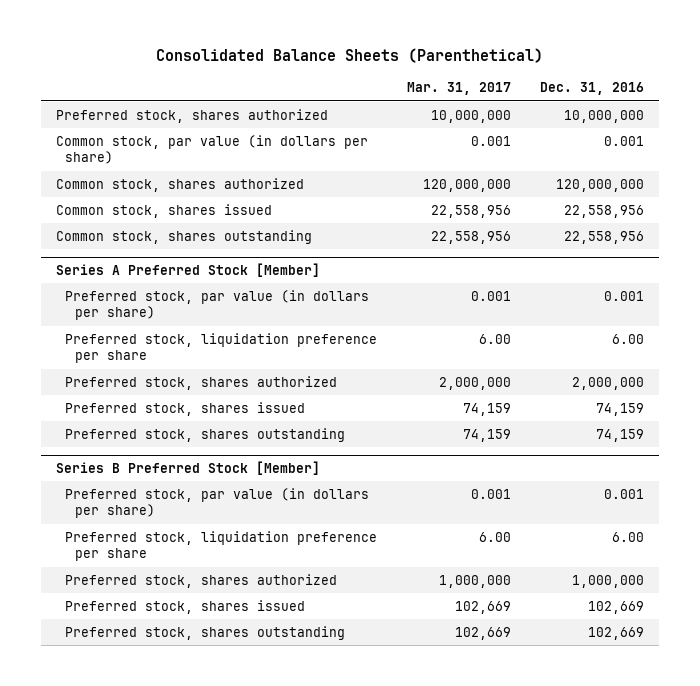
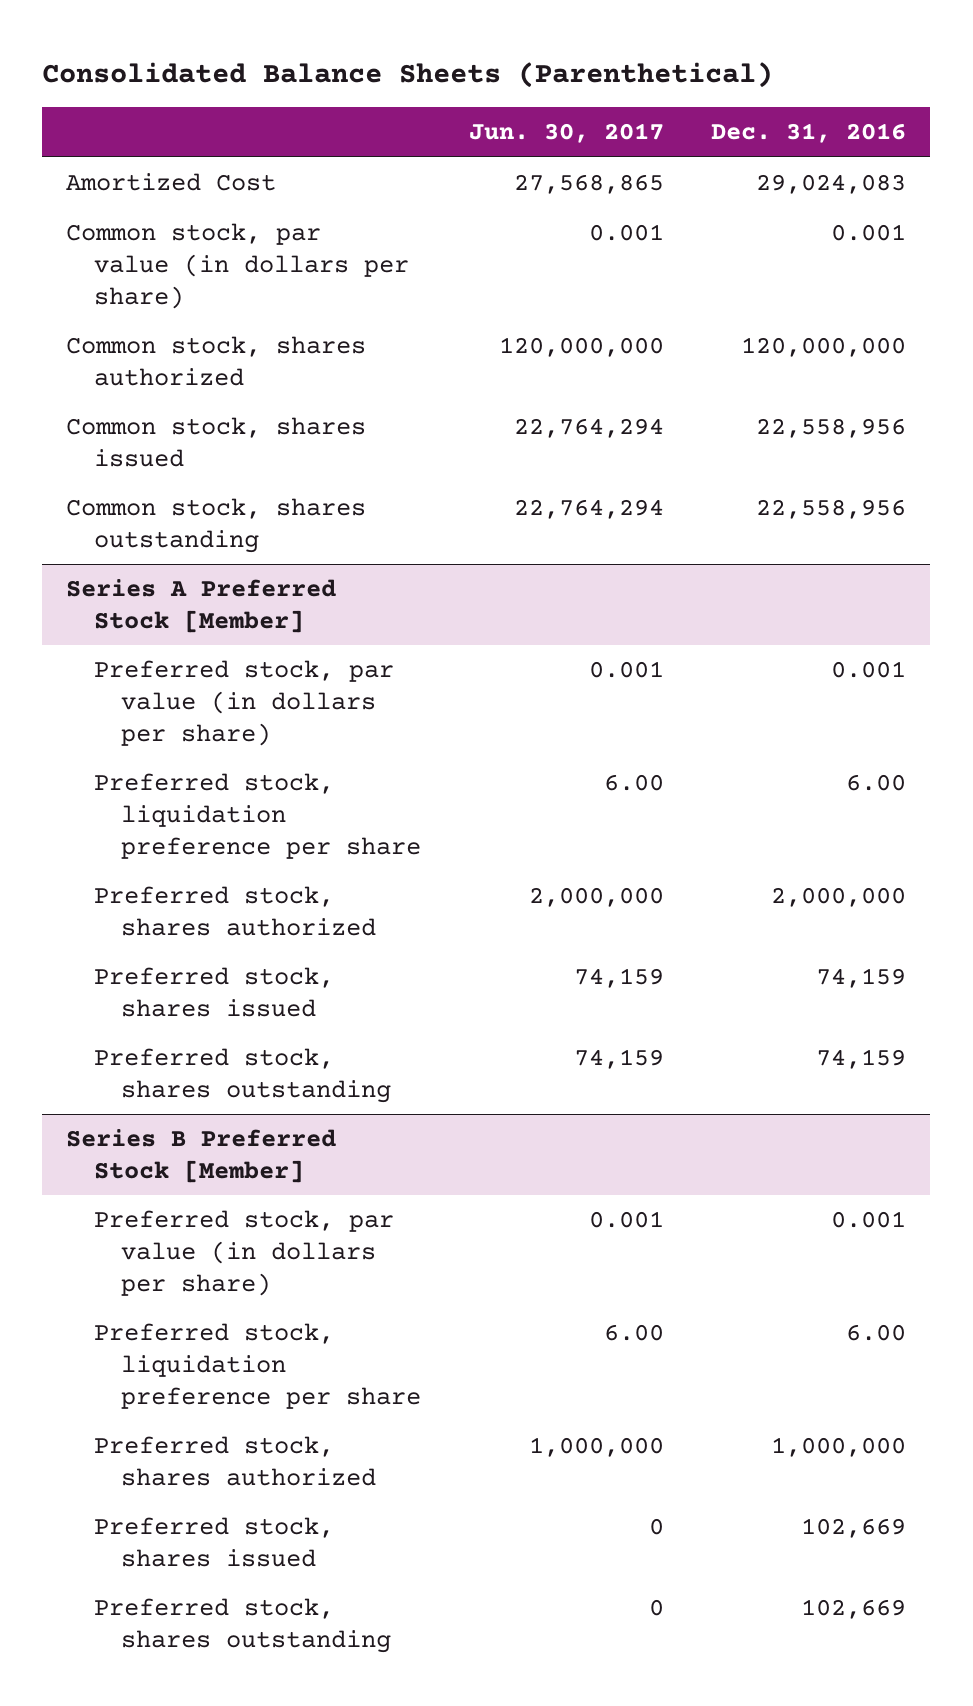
- | Mar. 31, 2017 | Dec. 31, 2016
+ | Jun. 30, 2017 | Dec. 31, 2016
- Preferred stock, shares authorized | 10,000,000 | 10,000,000
+ Amortized Cost | 27,568,865 | 29,024,083

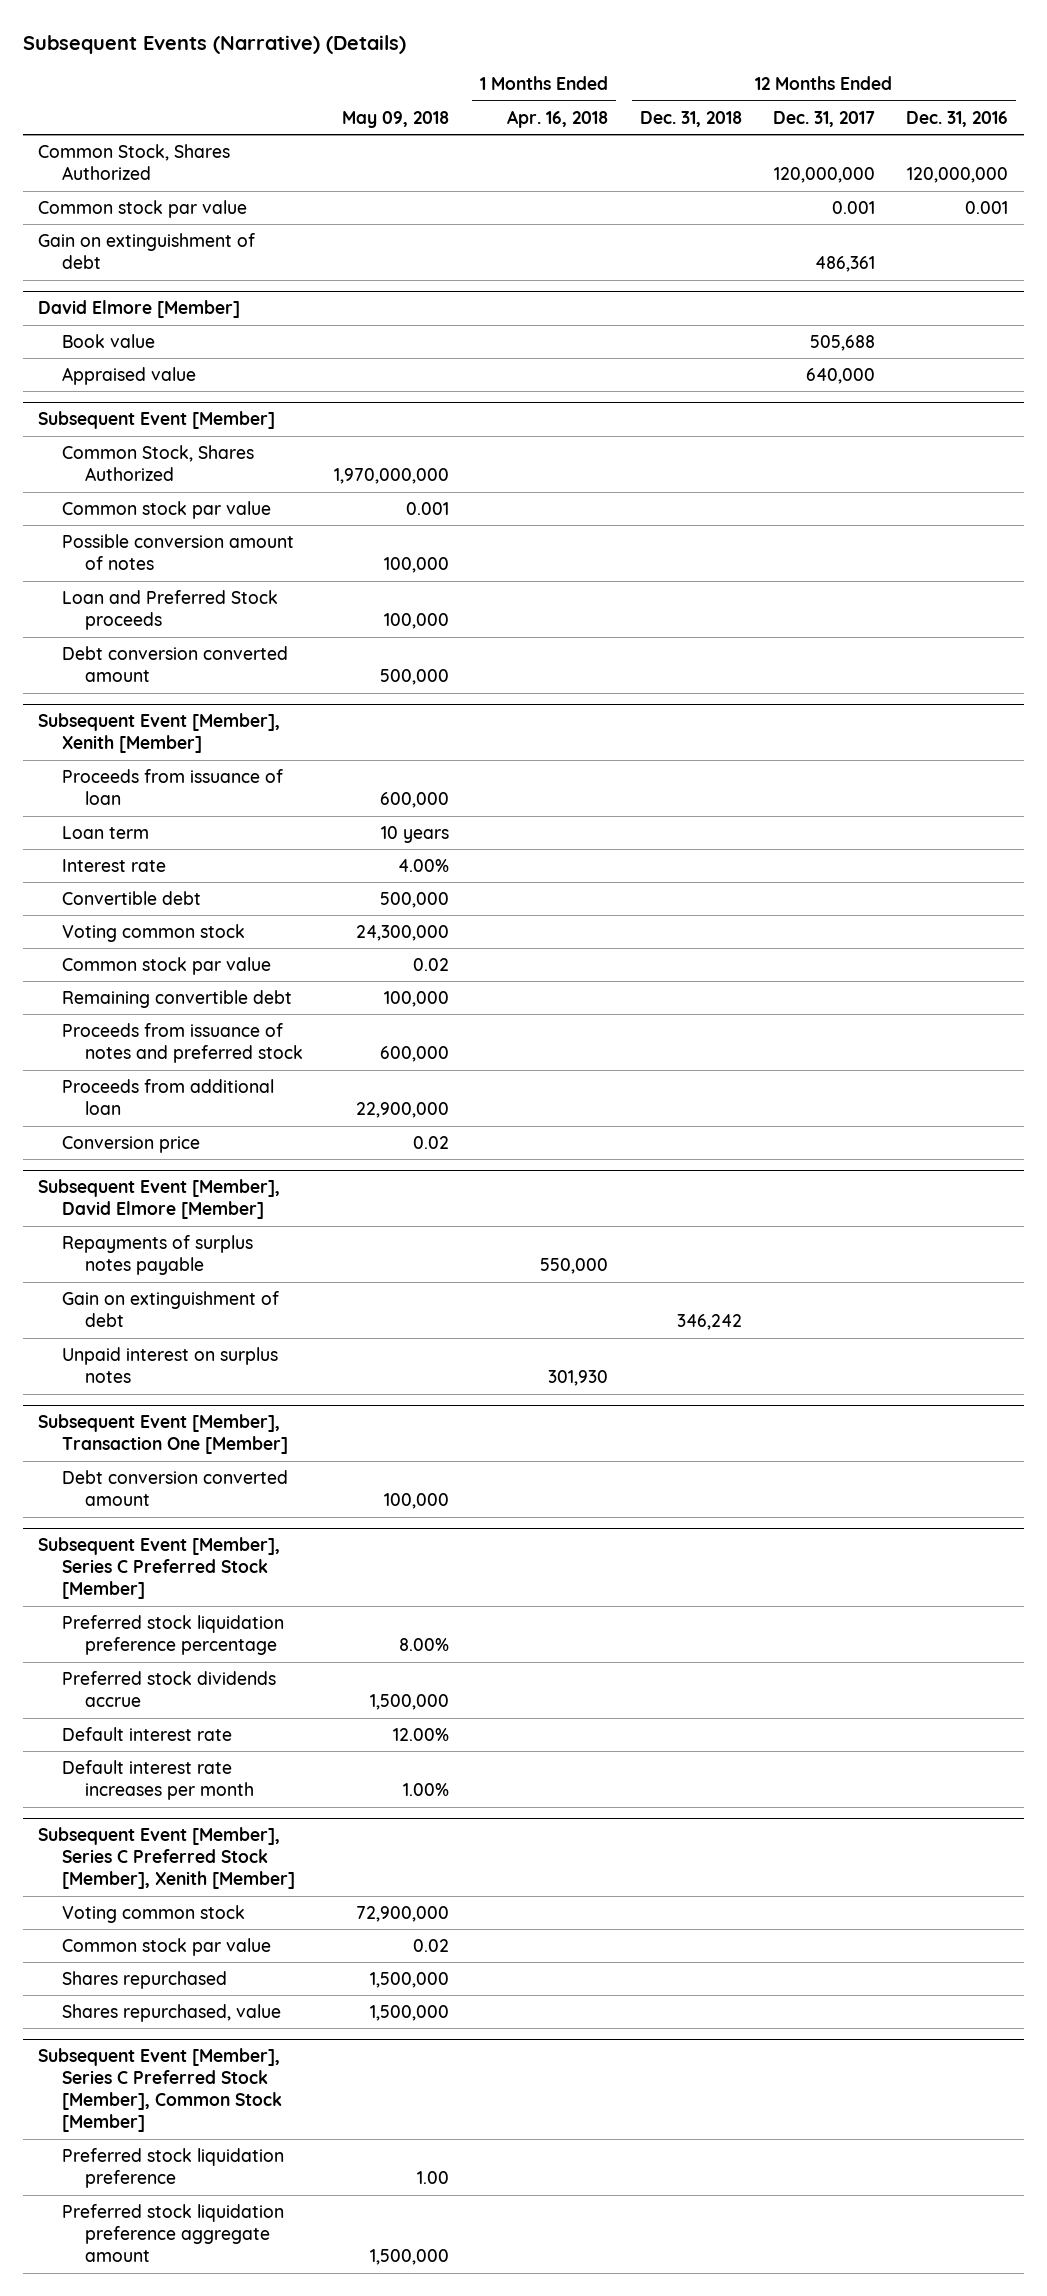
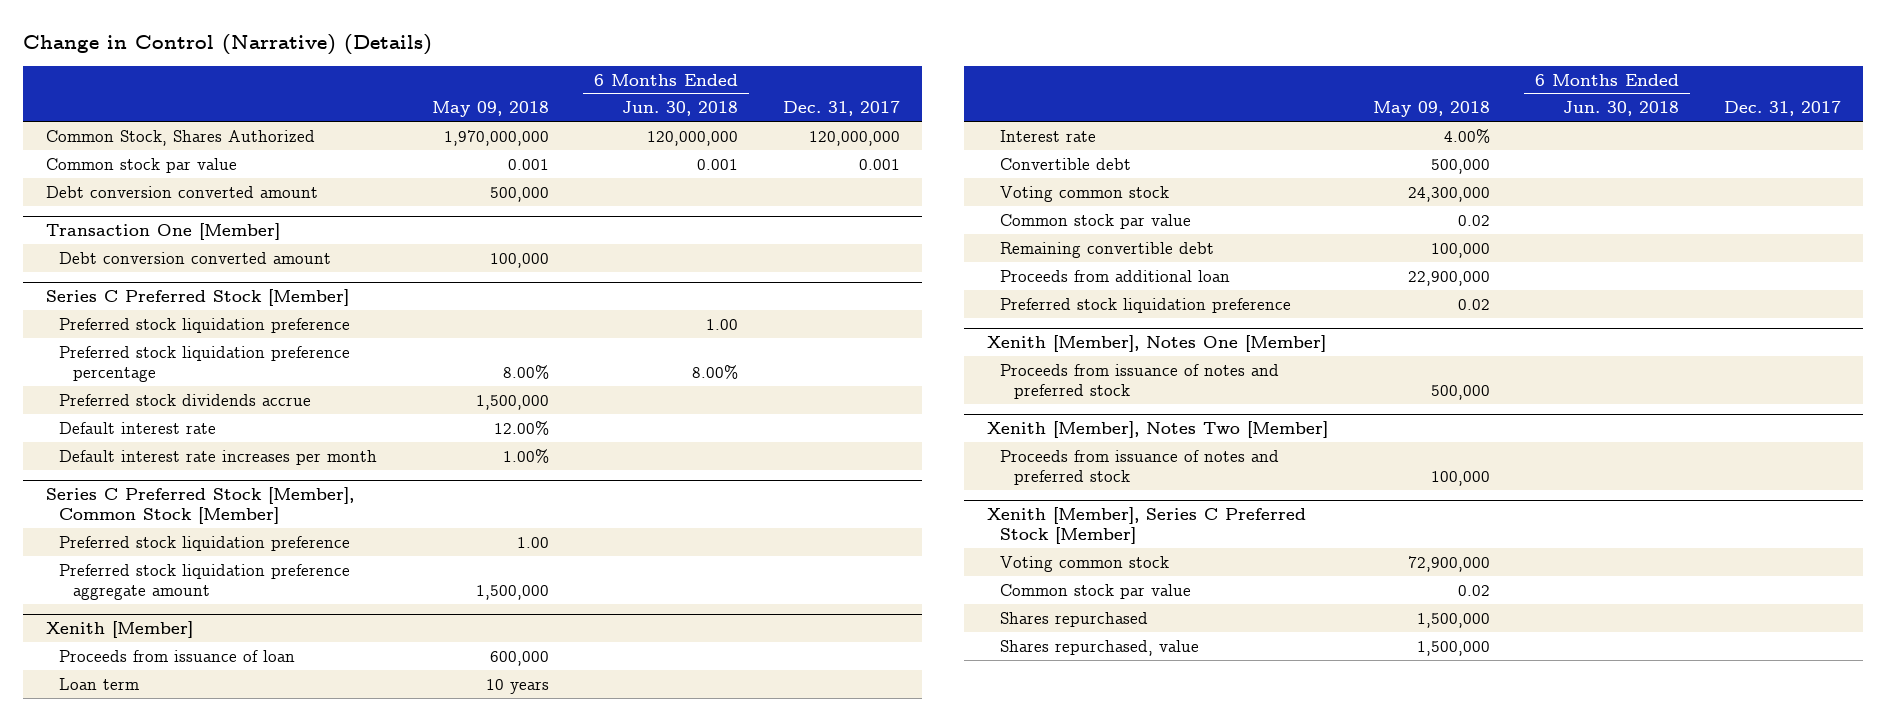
- Subsequent Events (Narrative) (Details)
+ Change in Control (Narrative) (Details)
- | May 09, 2018 | 1 Months Ended Apr. 16, 2018 | 12 Months Ended Dec. 31, 2018 | 12 Months Ended Dec. 31, 2017 | 12 Months Ended Dec. 31, 2016
+ | May 09, 2018 | 6 Months Ended Jun. 30, 2018 | Dec. 31, 2017
- Common Stock, Shares Authorized | | | | 120,000,000 | 120,000,000
- Common stock par value | | | | 0.001 | 0.001
- Gain on extinguishment of debt | | | | 486,361 |
- David Elmore [Member]
- Book value | | | | 505,688 |
- Appraised value | | | | 640,000 |
- Subsequent Event [Member]
- Possible conversion amount of notes | 100,000 | | | |
- Loan and Preferred Stock proceeds | 100,000 | | | |
- Subsequent Event [Member], Xenith [Member]
+ Transaction One [Member]
+ Debt conversion converted amount | 100,000 | |
+ Series C Preferred Stock [Member]
+ Preferred stock liquidation preference | | 1.00 |
+ Preferred stock liquidation preference percentage | 8.00% | 8.00% |
+ Preferred stock dividends accrue | 1,500,000 | |
+ Default interest rate | 12.00% | |
+ Default interest rate increases per month | 1.00% | |
+ Series C Preferred Stock [Member], Common Stock [Member]
+ Preferred stock liquidation preference | 1.00 | |
+ Preferred stock liquidation preference aggregate amount | 1,500,000 | |
+ Xenith [Member]
- Proceeds from issuance of notes and preferred stock | 600,000 | | | |
- Conversion price | 0.02 | | | |
- Subsequent Event [Member], David Elmore [Member]
- Repayments of surplus notes payable | | 550,000 | | |
- Gain on extinguishment of debt | | | 346,242 | |
- Unpaid interest on surplus notes | | 301,930 | | |
- Subsequent Event [Member], Transaction One [Member]
- Debt conversion converted amount | 100,000 | | | |
- Subsequent Event [Member], Series C Preferred Stock [Member]
- Preferred stock liquidation preference percentage | 8.00% | | | |
- Preferred stock dividends accrue | 1,500,000 | | | |
- Default interest rate | 12.00% | | | |
- Default interest rate increases per month | 1.00% | | | |
- Subsequent Event [Member], Series C Preferred Stock [Member], Xenith [Member]
+ Preferred stock liquidation preference | 0.02 | |
+ Xenith [Member], Notes One [Member]
+ Proceeds from issuance of notes and preferred stock | 500,000 | |
+ Xenith [Member], Notes Two [Member]
+ Proceeds from issuance of notes and preferred stock | 100,000 | |
+ Xenith [Member], Series C Preferred Stock [Member]
- Subsequent Event [Member], Series C Preferred Stock [Member], Common Stock [Member]
- Preferred stock liquidation preference | 1.00 | | | |
- Preferred stock liquidation preference aggregate amount | 1,500,000 | | | |

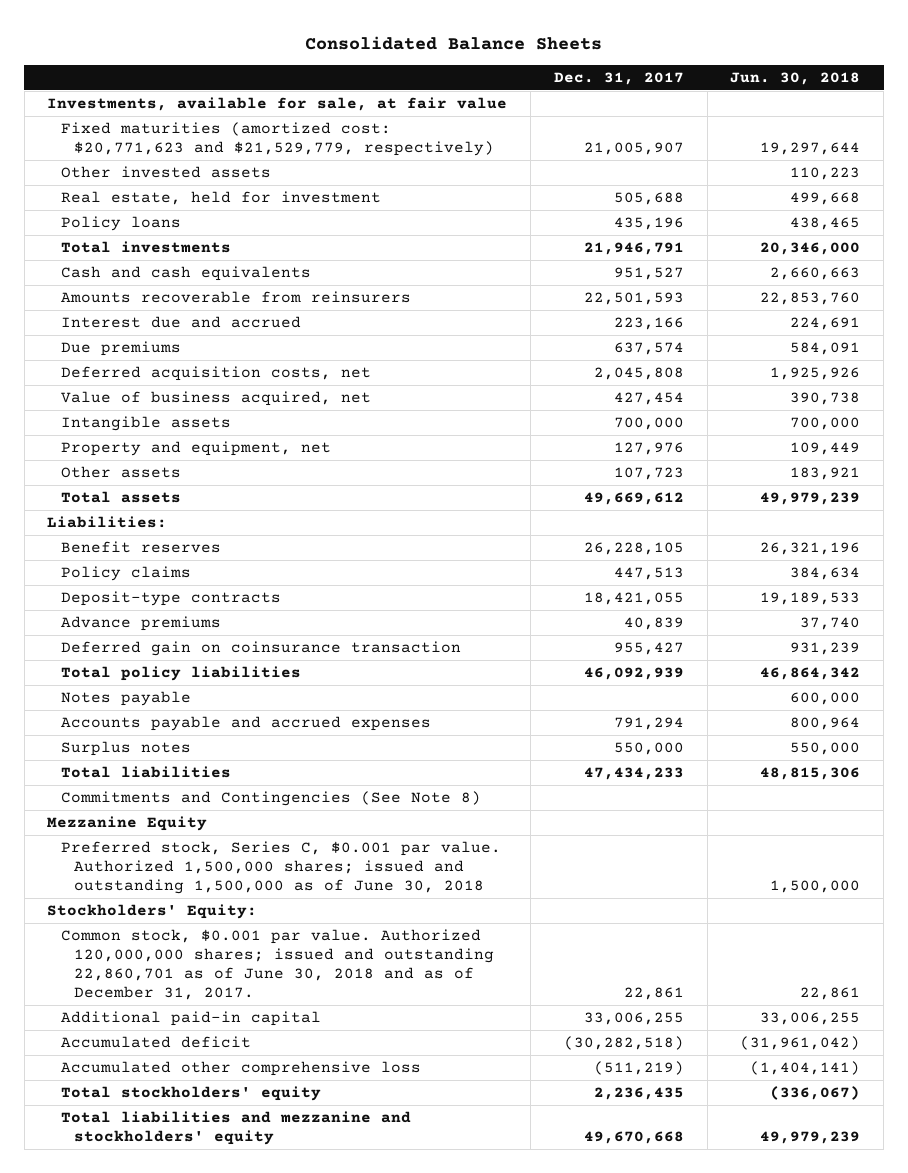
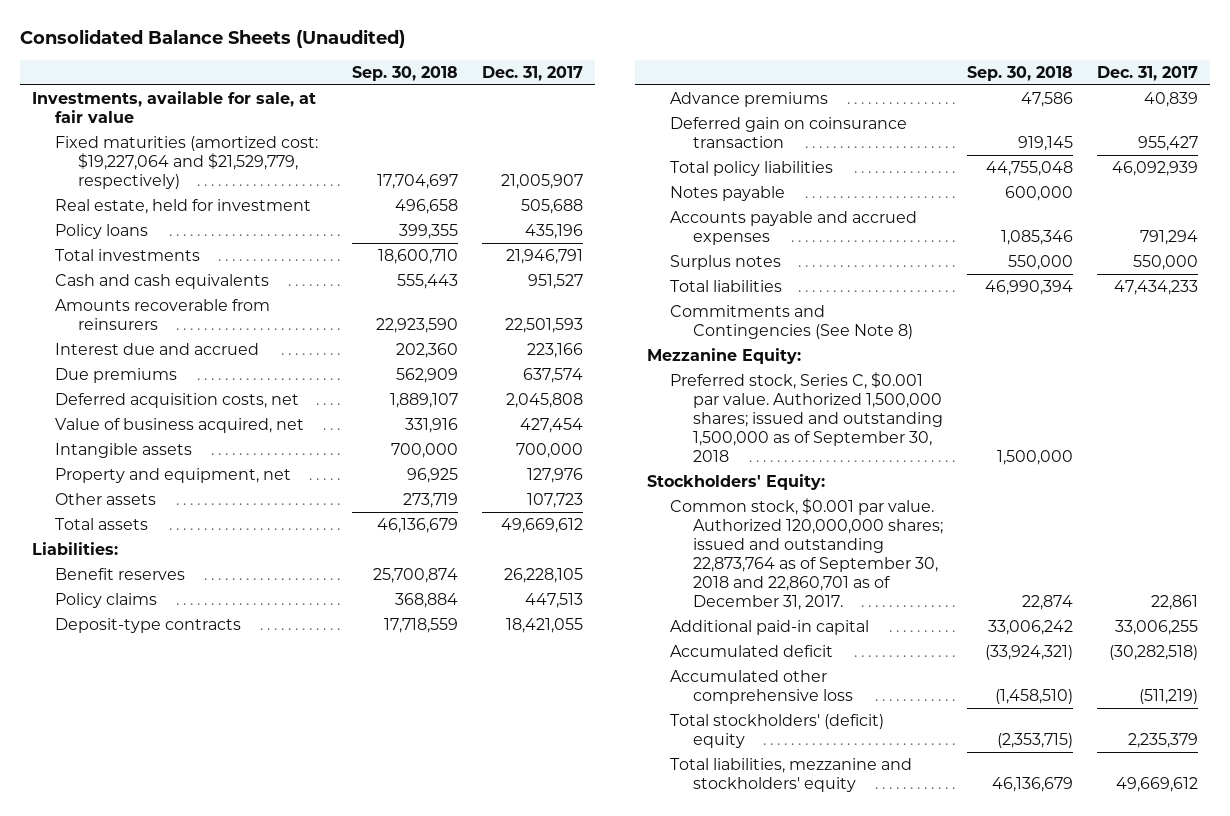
- Consolidated Balance Sheets
+ Consolidated Balance Sheets (Unaudited)
- | Dec. 31, 2017 | Jun. 30, 2018
+ | Sep. 30, 2018 | Dec. 31, 2017
- Fixed maturities (amortized cost: $20,771,623 and $21,529,779, respectively) | 21,005,907 | 19,297,644
- Other invested assets | | 110,223
+ Fixed maturities (amortized cost: $19,227,064 and $21,529,779, respectively) | 17,704,697 | 21,005,907
- Mezzanine Equity
- Preferred stock, Series C, $0.001 par value. Authorized 1,500,000 shares; issued and outstanding 1,500,000 as of June 30, 2018 | | 1,500,000
+ Mezzanine Equity:
+ Preferred stock, Series C, $0.001 par value. Authorized 1,500,000 shares; issued and outstanding 1,500,000 as of September 30, 2018 | 1,500,000 |
- Common stock, $0.001 par value. Authorized 120,000,000 shares; issued and outstanding 22,860,701 as of June 30, 2018 and as of December 31, 2017. | 22,861 | 22,861
+ Common stock, $0.001 par value. Authorized 120,000,000 shares; issued and outstanding 22,873,764 as of September 30, 2018 and 22,860,701 as of December 31, 2017. | 22,874 | 22,861
- Total stockholders' equity | 2,236,435 | (336,067)
- Total liabilities and mezzanine and stockholders' equity | 49,670,668 | 49,979,239
+ Total stockholders' (deficit) equity | (2,353,715) | 2,235,379
+ Total liabilities, mezzanine and stockholders' equity | 46,136,679 | 49,669,612

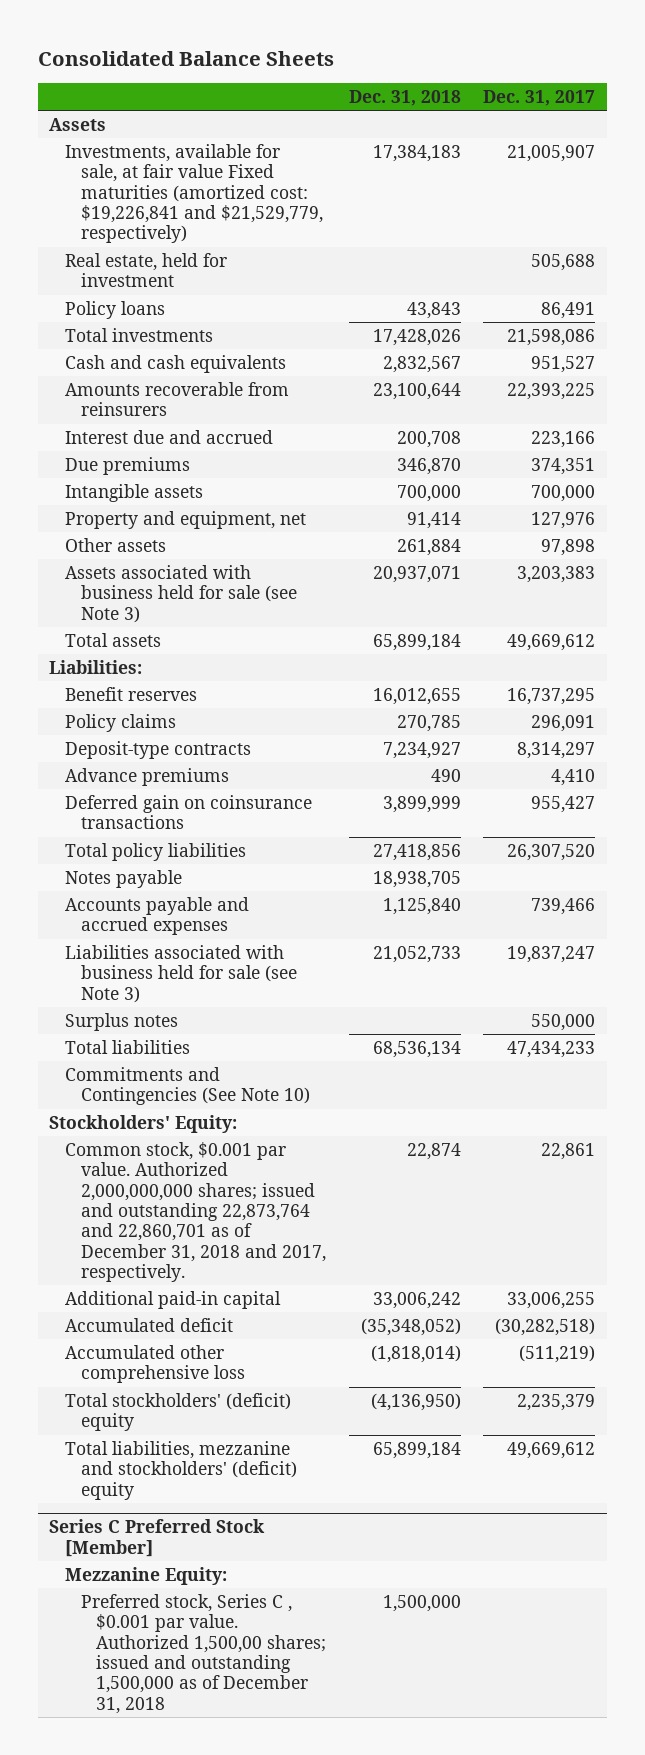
- Consolidated Balance Sheets (Unaudited)
+ Consolidated Balance Sheets
- | Sep. 30, 2018 | Dec. 31, 2017
+ | Dec. 31, 2018 | Dec. 31, 2017
- Investments, available for sale, at fair value
- Fixed maturities (amortized cost: $19,227,064 and $21,529,779, respectively) | 17,704,697 | 21,005,907
+ Assets
+ Investments, available for sale, at fair value Fixed maturities (amortized cost: $19,226,841 and $21,529,779, respectively) | 17,384,183 | 21,005,907
- Policy loans | 399,355 | 435,196
- Total investments | 18,600,710 | 21,946,791
+ Policy loans | 43,843 | 86,491
+ Total investments | 17,428,026 | 21,598,086
- Amounts recoverable from reinsurers | 22,923,590 | 22,501,593
+ Amounts recoverable from reinsurers | 23,100,644 | 22,393,225
- Due premiums | 562,909 | 637,574
- Deferred acquisition costs, net | 1,889,107 | 2,045,808
- Value of business acquired, net | 331,916 | 427,454
+ Due premiums | 346,870 | 374,351
- Other assets | 273,719 | 107,723
+ Other assets | 261,884 | 97,898
+ Assets associated with business held for sale (see Note 3) | 20,937,071 | 3,203,383
- Benefit reserves | 25,700,874 | 26,228,105
- Policy claims | 368,884 | 447,513
- Deposit-type contracts | 17,718,559 | 18,421,055
- Advance premiums | 47,586 | 40,839
- Deferred gain on coinsurance transaction | 919,145 | 955,427
- Total policy liabilities | 44,755,048 | 46,092,939
+ Benefit reserves | 16,012,655 | 16,737,295
+ Policy claims | 270,785 | 296,091
+ Deposit-type contracts | 7,234,927 | 8,314,297
+ Advance premiums | 490 | 4,410
+ Deferred gain on coinsurance transactions | 3,899,999 | 955,427
+ Total policy liabilities | 27,418,856 | 26,307,520
- Accounts payable and accrued expenses | 1,085,346 | 791,294
+ Accounts payable and accrued expenses | 1,125,840 | 739,466
+ Liabilities associated with business held for sale (see Note 3) | 21,052,733 | 19,837,247
- Commitments and Contingencies (See Note 8)
- Mezzanine Equity:
- Preferred stock, Series C, $0.001 par value. Authorized 1,500,000 shares; issued and outstanding 1,500,000 as of September 30, 2018 | 1,500,000 |
+ Commitments and Contingencies (See Note 10)
- Common stock, $0.001 par value. Authorized 120,000,000 shares; issued and outstanding 22,873,764 as of September 30, 2018 and 22,860,701 as of December 31, 2017. | 22,874 | 22,861
+ Common stock, $0.001 par value. Authorized 2,000,000,000 shares; issued and outstanding 22,873,764 and 22,860,701 as of December 31, 2018 and 2017, respectively. | 22,874 | 22,861
- Total liabilities, mezzanine and stockholders' equity | 46,136,679 | 49,669,612
+ Total liabilities, mezzanine and stockholders' (deficit) equity | 65,899,184 | 49,669,612
+ Series C Preferred Stock [Member]
+ Mezzanine Equity:
+ Preferred stock, Series C , $0.001 par value. Authorized 1,500,00 shares; issued and outstanding 1,500,000 as of December 31, 2018 | 1,500,000 |

